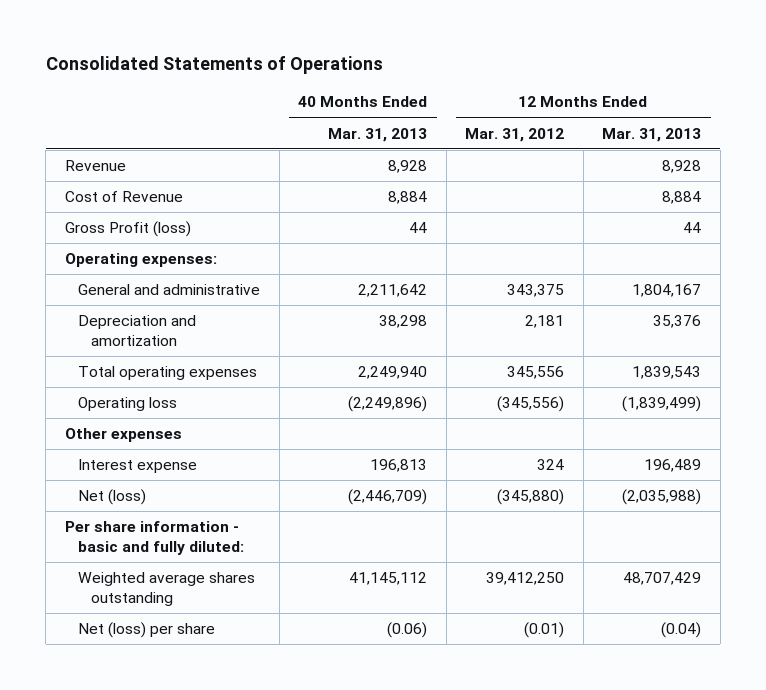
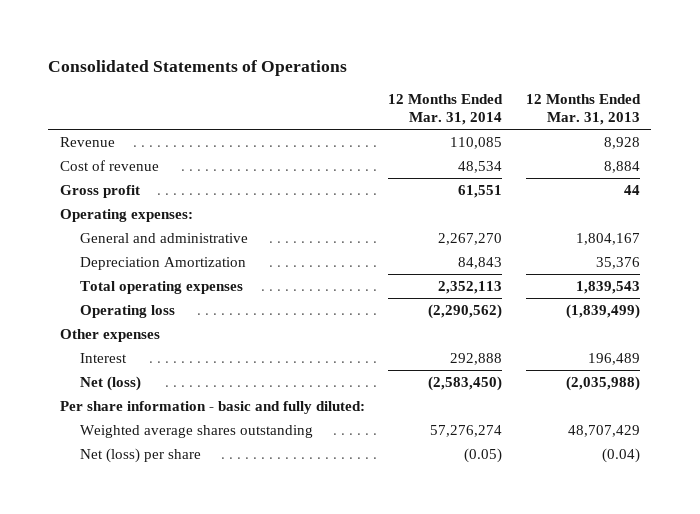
- | 40 Months Ended Mar. 31, 2013 | 12 Months Ended Mar. 31, 2012 | 12 Months Ended Mar. 31, 2013
+ | 12 Months Ended Mar. 31, 2014 | 12 Months Ended Mar. 31, 2013
- Cost of Revenue | 8,884 | | 8,884
- Gross Profit (loss) | 44 | | 44
+ Cost of revenue | 48,534 | 8,884
+ Gross profit | 61,551 | 44
- Depreciation and amortization | 38,298 | 2,181 | 35,376
+ Depreciation Amortization | 84,843 | 35,376
- Interest expense | 196,813 | 324 | 196,489
+ Interest | 292,888 | 196,489

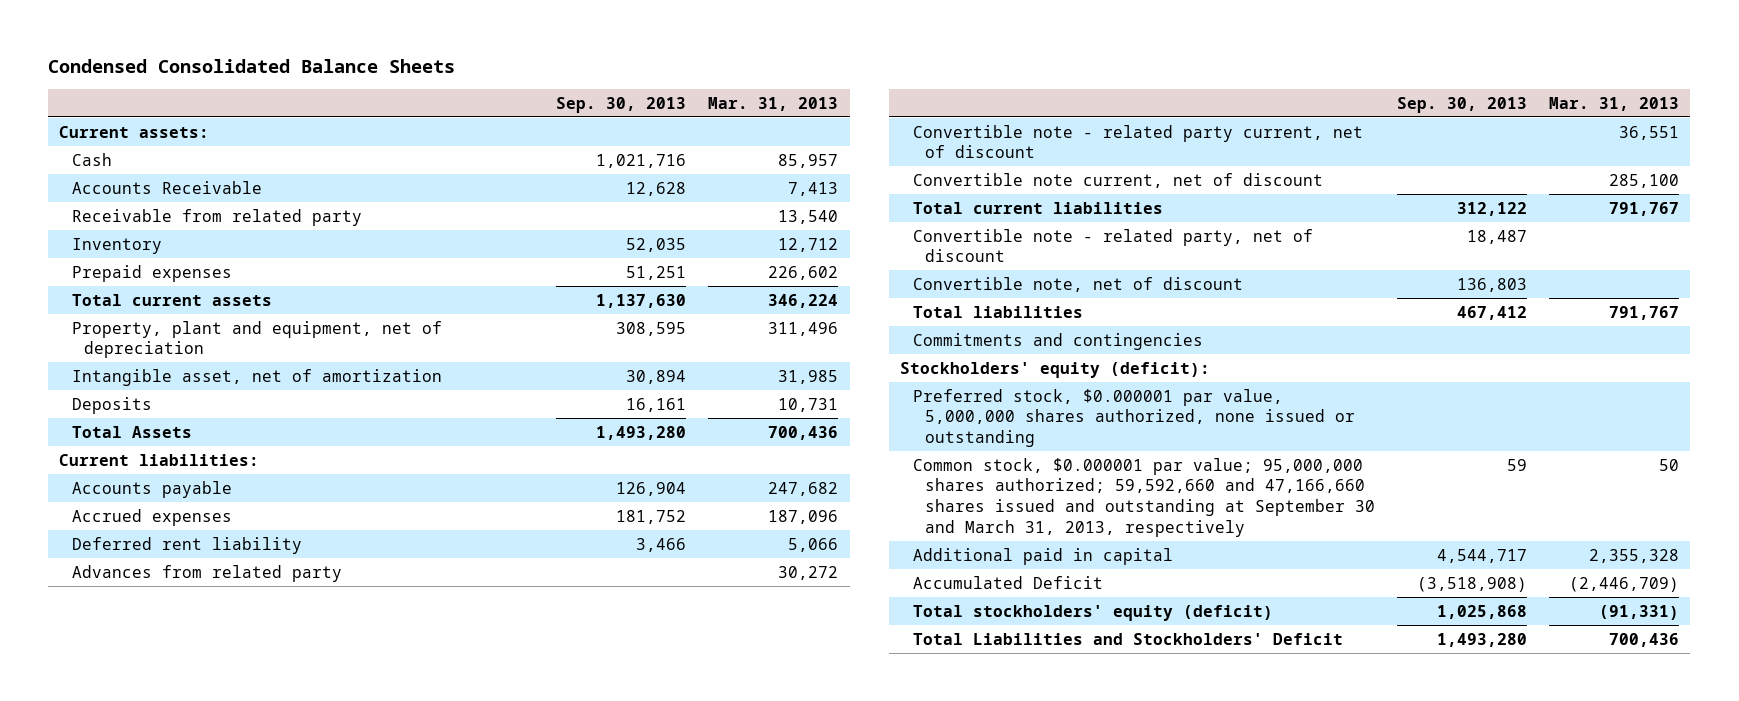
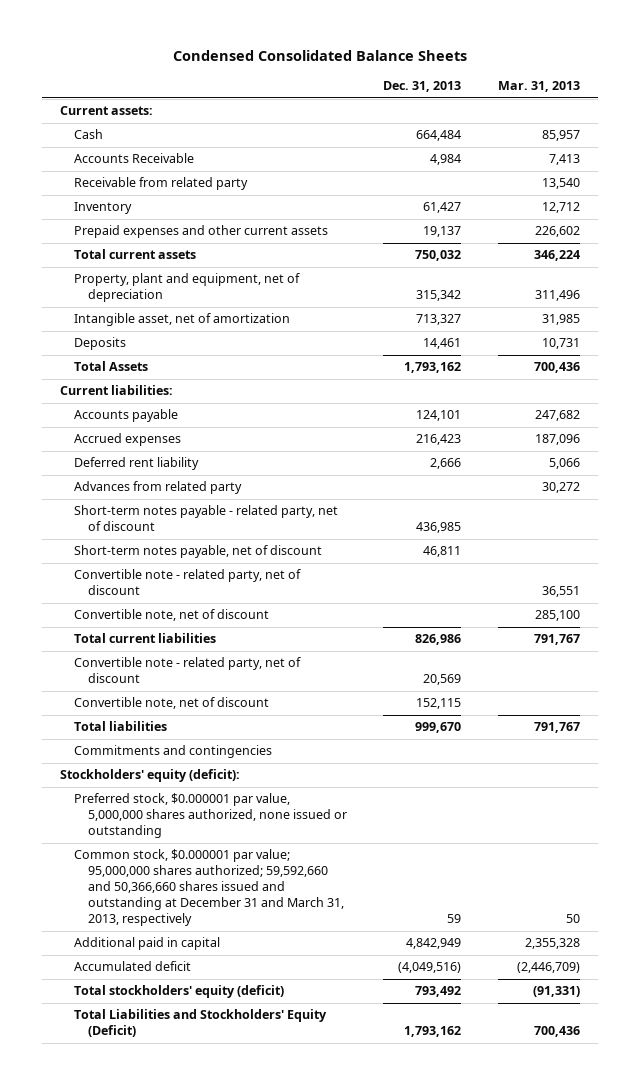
- | Sep. 30, 2013 | Mar. 31, 2013
+ | Dec. 31, 2013 | Mar. 31, 2013
- Prepaid expenses | 51,251 | 226,602
+ Prepaid expenses and other current assets | 19,137 | 226,602
- Convertible note - related party current, net of discount | | 36,551
- Convertible note current, net of discount | | 285,100
+ Short-term notes payable - related party, net of discount | 436,985 |
+ Short-term notes payable, net of discount | 46,811 |
+ Convertible note - related party, net of discount | | 36,551
+ Convertible note, net of discount | | 285,100
- Common stock, $0.000001 par value; 95,000,000 shares authorized; 59,592,660 and 47,166,660 shares issued and outstanding at September 30 and March 31, 2013, respectively | 59 | 50
+ Common stock, $0.000001 par value; 95,000,000 shares authorized; 59,592,660 and 50,366,660 shares issued and outstanding at December 31 and March 31, 2013, respectively | 59 | 50
- Accumulated Deficit | (3,518,908) | (2,446,709)
+ Accumulated deficit | (4,049,516) | (2,446,709)
- Total Liabilities and Stockholders' Deficit | 1,493,280 | 700,436
+ Total Liabilities and Stockholders' Equity (Deficit) | 1,793,162 | 700,436

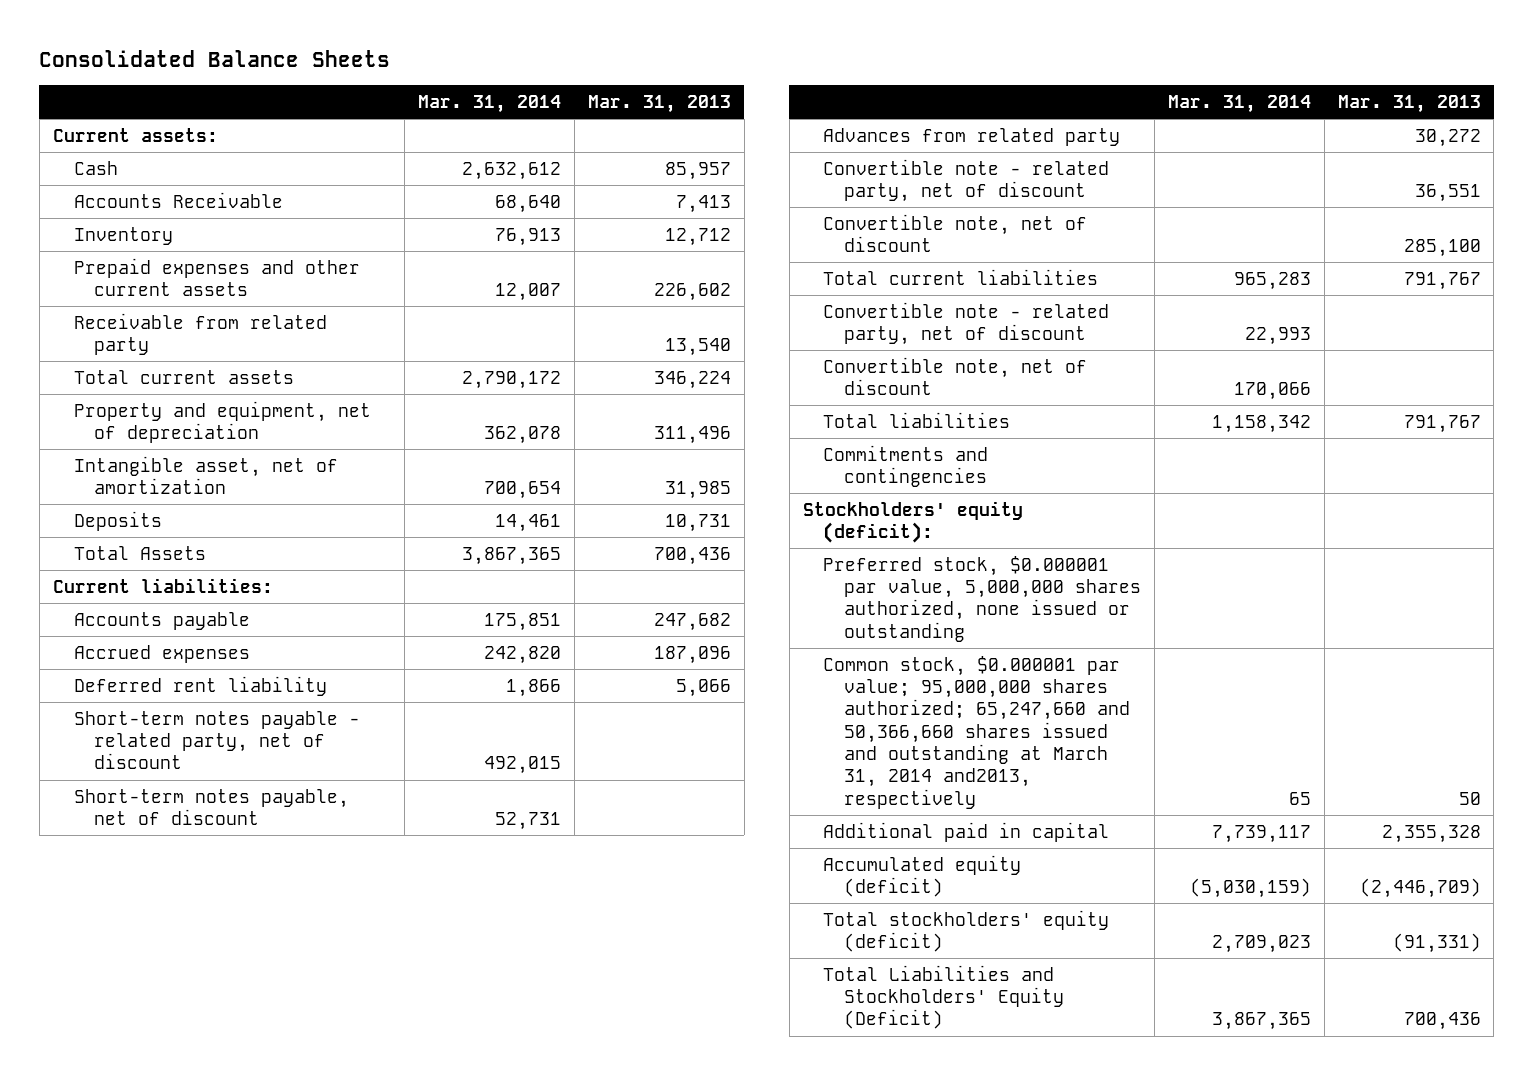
- Condensed Consolidated Balance Sheets
+ Consolidated Balance Sheets
- | Dec. 31, 2013 | Mar. 31, 2013
+ | Mar. 31, 2014 | Mar. 31, 2013
moved down: Receivable from related party | | 13,540
- Property, plant and equipment, net of depreciation | 315,342 | 311,496
+ Property and equipment, net of depreciation | 362,078 | 311,496
moved down: Advances from related party | | 30,272
- Common stock, $0.000001 par value; 95,000,000 shares authorized; 59,592,660 and 50,366,660 shares issued and outstanding at December 31 and March 31, 2013, respectively | 59 | 50
+ Common stock, $0.000001 par value; 95,000,000 shares authorized; 65,247,660 and 50,366,660 shares issued and outstanding at March 31, 2014 and2013, respectively | 65 | 50
- Accumulated deficit | (4,049,516) | (2,446,709)
+ Accumulated equity (deficit) | (5,030,159) | (2,446,709)

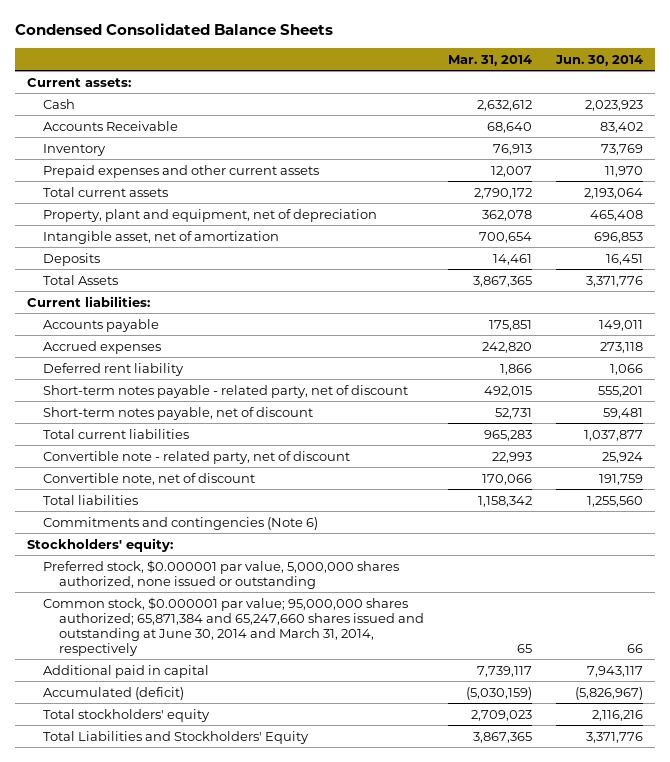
- Consolidated Balance Sheets
+ Condensed Consolidated Balance Sheets
- | Mar. 31, 2014 | Mar. 31, 2013
+ | Mar. 31, 2014 | Jun. 30, 2014
- Receivable from related party | | 13,540
- Property and equipment, net of depreciation | 362,078 | 311,496
+ Property, plant and equipment, net of depreciation | 362,078 | 465,408
- Advances from related party | | 30,272
- Convertible note - related party, net of discount | | 36,551
- Convertible note, net of discount | | 285,100
- Commitments and contingencies
- Stockholders' equity (deficit):
+ Commitments and contingencies (Note 6)
+ Stockholders' equity:
- Common stock, $0.000001 par value; 95,000,000 shares authorized; 65,247,660 and 50,366,660 shares issued and outstanding at March 31, 2014 and2013, respectively | 65 | 50
+ Common stock, $0.000001 par value; 95,000,000 shares authorized; 65,871,384 and 65,247,660 shares issued and outstanding at June 30, 2014 and March 31, 2014, respectively | 65 | 66
- Accumulated equity (deficit) | (5,030,159) | (2,446,709)
- Total stockholders' equity (deficit) | 2,709,023 | (91,331)
- Total Liabilities and Stockholders' Equity (Deficit) | 3,867,365 | 700,436
+ Accumulated (deficit) | (5,030,159) | (5,826,967)
+ Total stockholders' equity | 2,709,023 | 2,116,216
+ Total Liabilities and Stockholders' Equity | 3,867,365 | 3,371,776

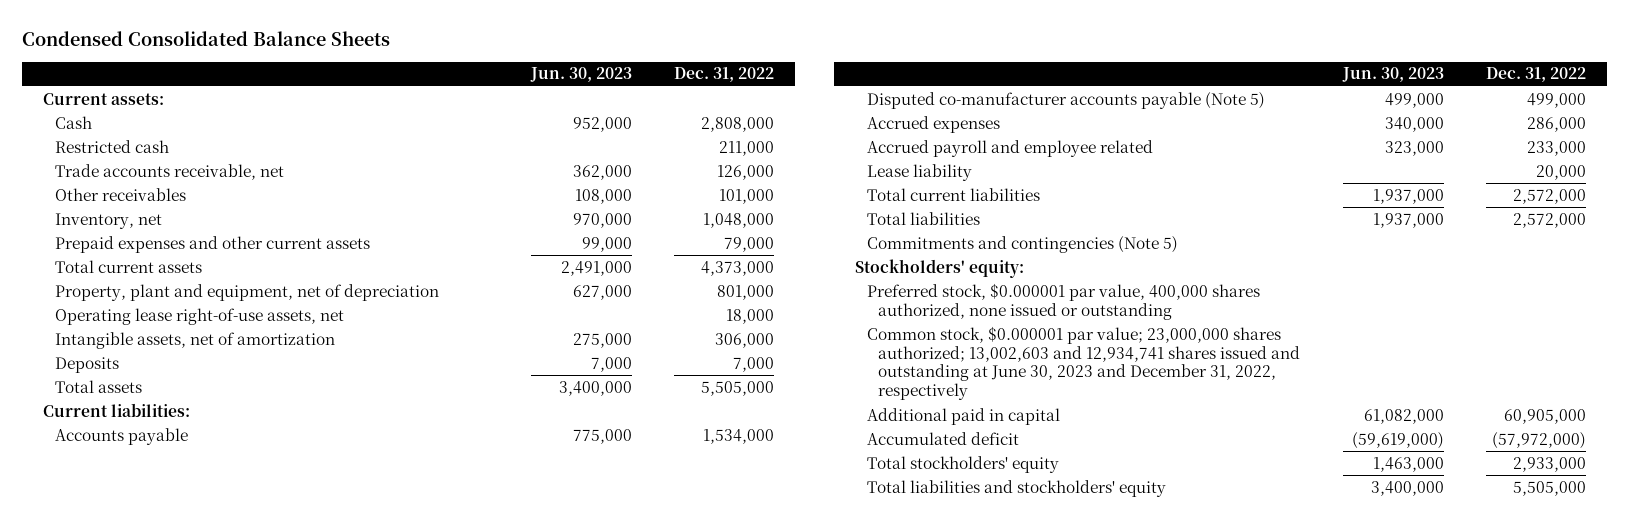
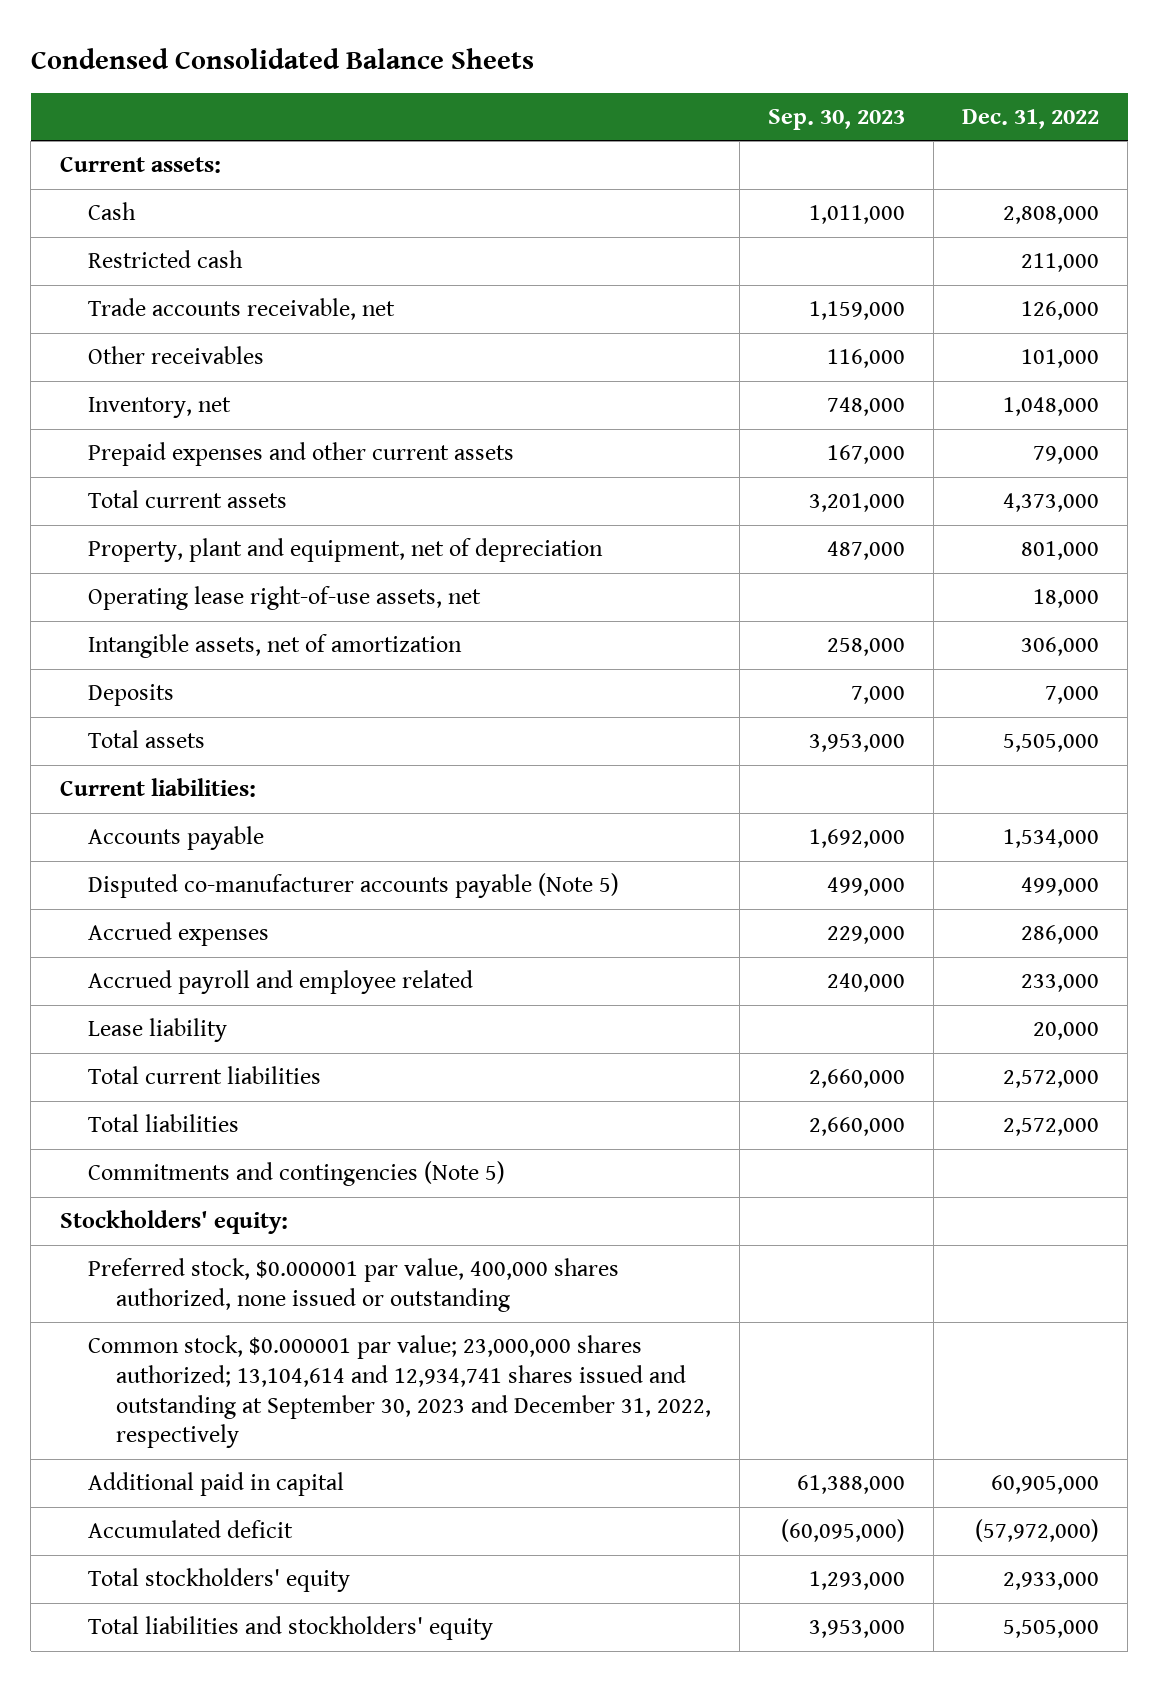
- | Jun. 30, 2023 | Dec. 31, 2022
+ | Sep. 30, 2023 | Dec. 31, 2022
- Common stock, $0.000001 par value; 23,000,000 shares authorized; 13,002,603 and 12,934,741 shares issued and outstanding at June 30, 2023 and December 31, 2022, respectively
+ Common stock, $0.000001 par value; 23,000,000 shares authorized; 13,104,614 and 12,934,741 shares issued and outstanding at September 30, 2023 and December 31, 2022, respectively

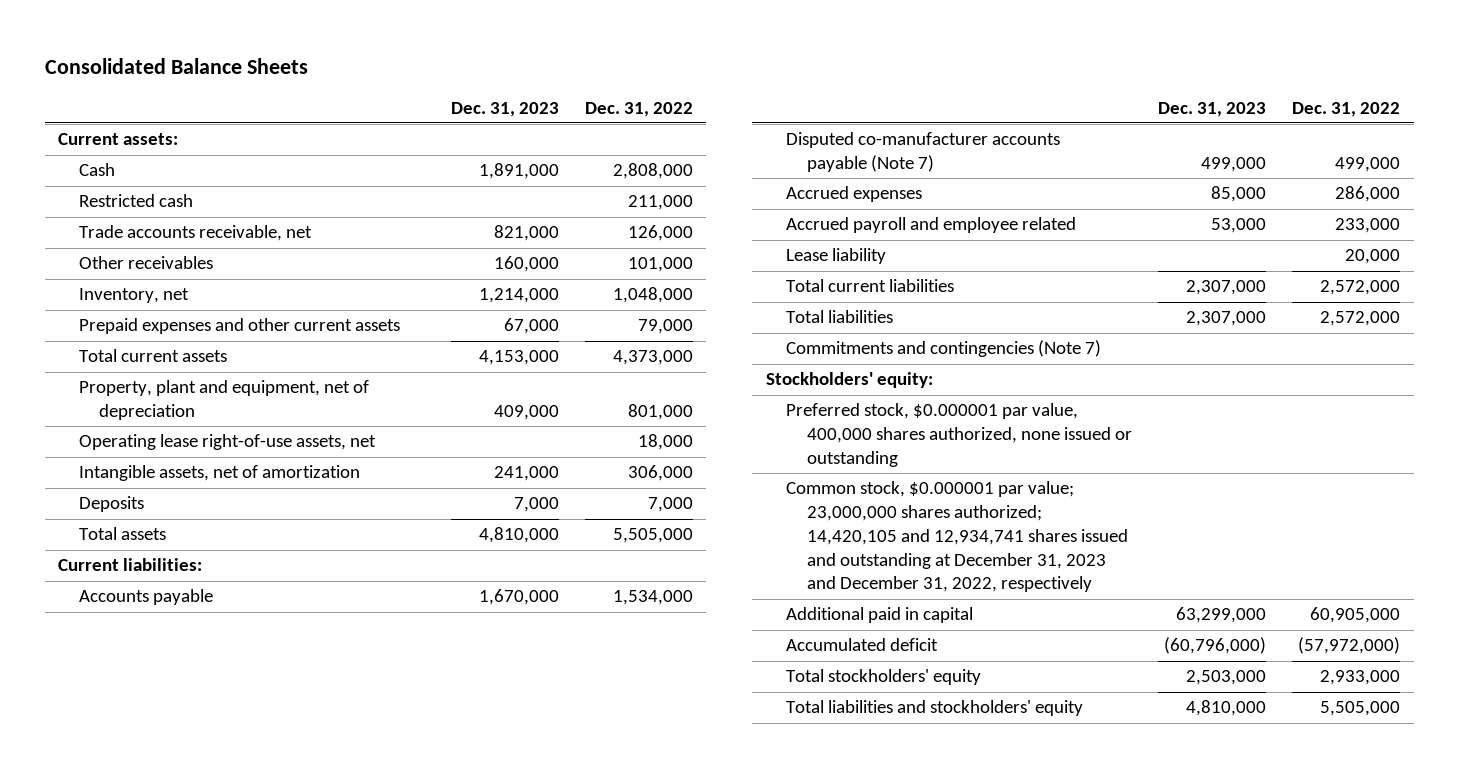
- Condensed Consolidated Balance Sheets
+ Consolidated Balance Sheets
- | Sep. 30, 2023 | Dec. 31, 2022
+ | Dec. 31, 2023 | Dec. 31, 2022
- Disputed co-manufacturer accounts payable (Note 5) | 499,000 | 499,000
+ Disputed co-manufacturer accounts payable (Note 7) | 499,000 | 499,000
- Commitments and contingencies (Note 5)
+ Commitments and contingencies (Note 7)
- Common stock, $0.000001 par value; 23,000,000 shares authorized; 13,104,614 and 12,934,741 shares issued and outstanding at September 30, 2023 and December 31, 2022, respectively
+ Common stock, $0.000001 par value; 23,000,000 shares authorized; 14,420,105 and 12,934,741 shares issued and outstanding at December 31, 2023 and December 31, 2022, respectively

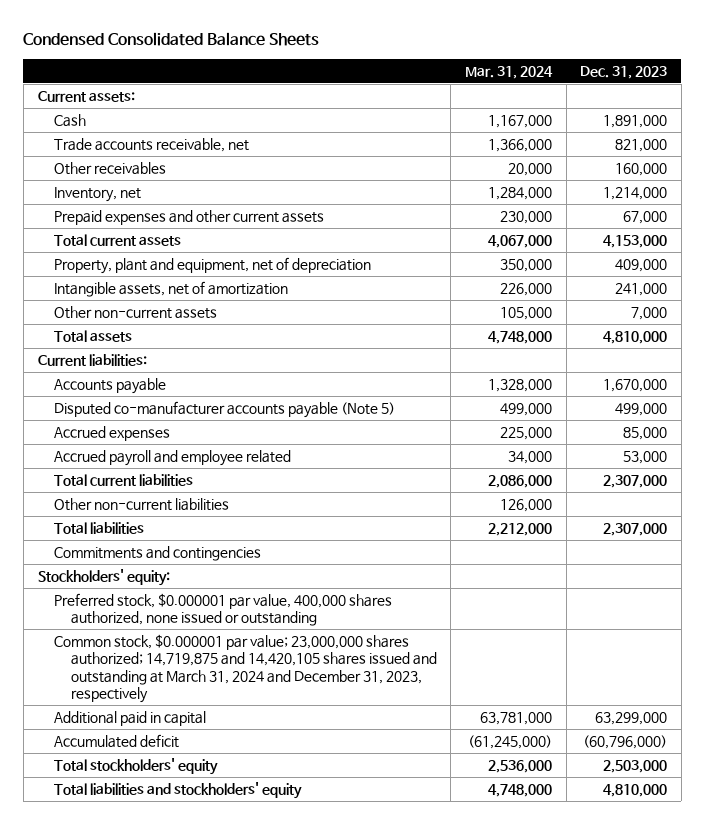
- Consolidated Balance Sheets
+ Condensed Consolidated Balance Sheets
- | Dec. 31, 2023 | Dec. 31, 2022
+ | Mar. 31, 2024 | Dec. 31, 2023
- Restricted cash | | 211,000
- Operating lease right-of-use assets, net | | 18,000
- Deposits | 7,000 | 7,000
+ Other non-current assets | 105,000 | 7,000
- Disputed co-manufacturer accounts payable (Note 7) | 499,000 | 499,000
+ Disputed co-manufacturer accounts payable (Note 5) | 499,000 | 499,000
- Lease liability | | 20,000
+ Other non-current liabilities | 126,000 |
- Commitments and contingencies (Note 7)
+ Commitments and contingencies
- Common stock, $0.000001 par value; 23,000,000 shares authorized; 14,420,105 and 12,934,741 shares issued and outstanding at December 31, 2023 and December 31, 2022, respectively
+ Common stock, $0.000001 par value; 23,000,000 shares authorized; 14,719,875 and 14,420,105 shares issued and outstanding at March 31, 2024 and December 31, 2023, respectively

